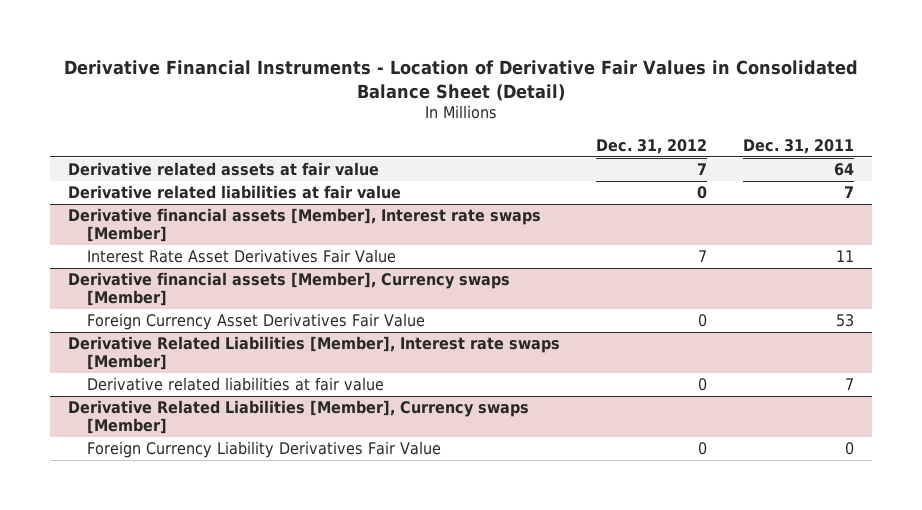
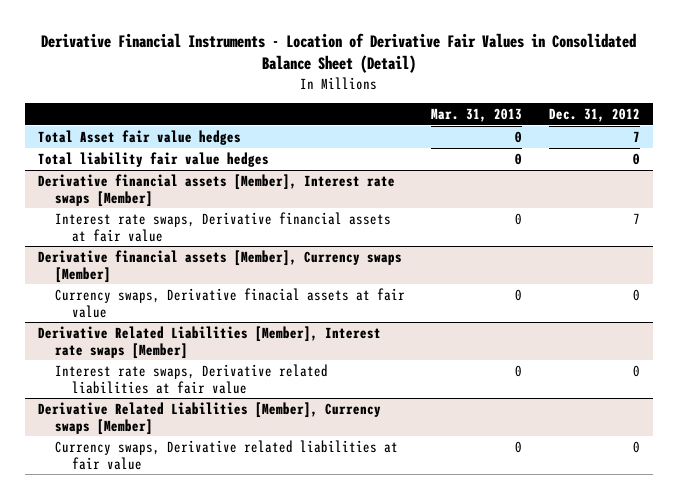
- | Dec. 31, 2012 | Dec. 31, 2011
+ | Mar. 31, 2013 | Dec. 31, 2012
- Derivative related assets at fair value | 7 | 64
- Derivative related liabilities at fair value | 0 | 7
+ Total Asset fair value hedges | 0 | 7
+ Total liability fair value hedges | 0 | 0
@ Derivative financial assets [Member], Interest rate swaps [Member]
- Interest Rate Asset Derivatives Fair Value | 7 | 11
+ Interest rate swaps, Derivative financial assets at fair value | 0 | 7
@ Derivative financial assets [Member], Currency swaps [Member]
- Foreign Currency Asset Derivatives Fair Value | 0 | 53
+ Currency swaps, Derivative finacial assets at fair value | 0 | 0
@ Derivative Related Liabilities [Member], Interest rate swaps [Member]
- Derivative related liabilities at fair value | 0 | 7
+ Interest rate swaps, Derivative related liabilities at fair value | 0 | 0
@ Derivative Related Liabilities [Member], Currency swaps [Member]
- Foreign Currency Liability Derivatives Fair Value | 0 | 0
+ Currency swaps, Derivative related liabilities at fair value | 0 | 0

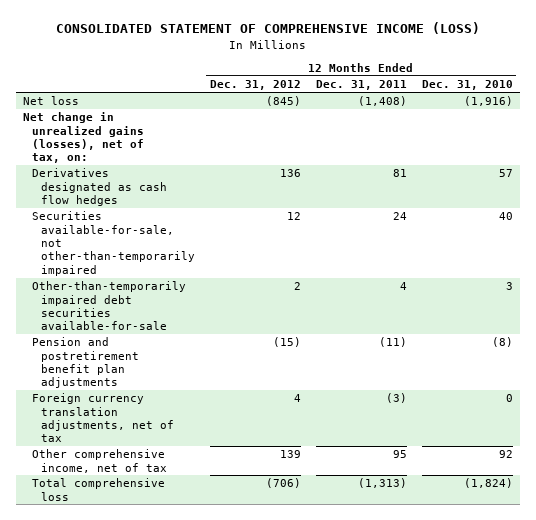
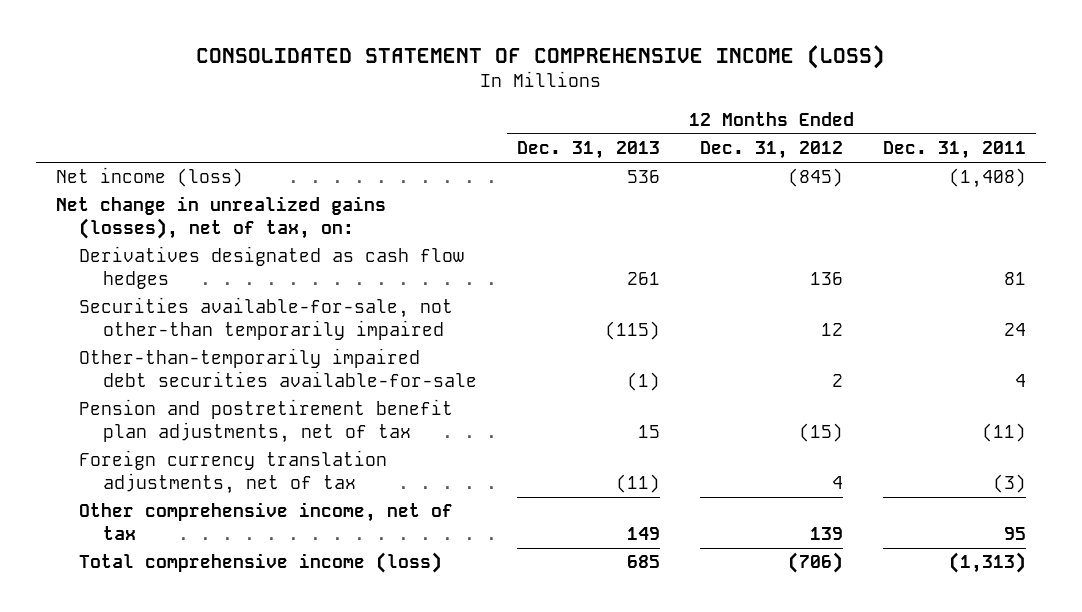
- | 12 Months Ended Dec. 31, 2012 | 12 Months Ended Dec. 31, 2011 | 12 Months Ended Dec. 31, 2010
+ | 12 Months Ended Dec. 31, 2013 | 12 Months Ended Dec. 31, 2012 | 12 Months Ended Dec. 31, 2011
- Net loss | (845) | (1,408) | (1,916)
+ Net income (loss) | 536 | (845) | (1,408)
- Securities available-for-sale, not other-than-temporarily impaired | 12 | 24 | 40
+ Securities available-for-sale, not other-than temporarily impaired | (115) | 12 | 24
- Pension and postretirement benefit plan adjustments | (15) | (11) | (8)
+ Pension and postretirement benefit plan adjustments, net of tax | 15 | (15) | (11)
- Total comprehensive loss | (706) | (1,313) | (1,824)
+ Total comprehensive income (loss) | 685 | (706) | (1,313)

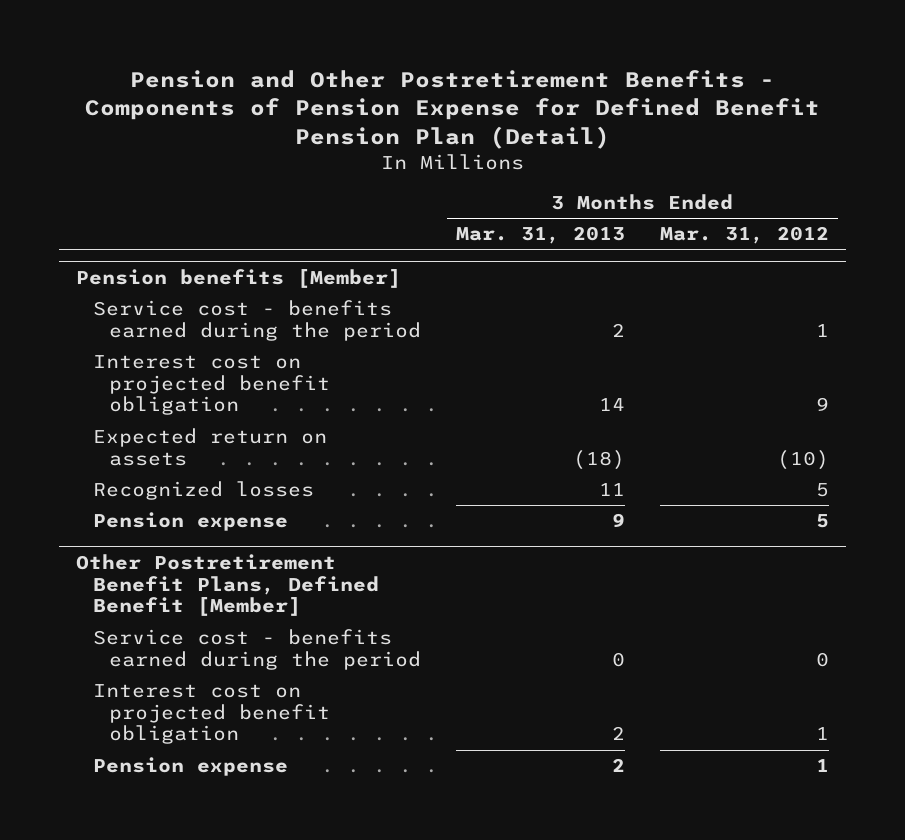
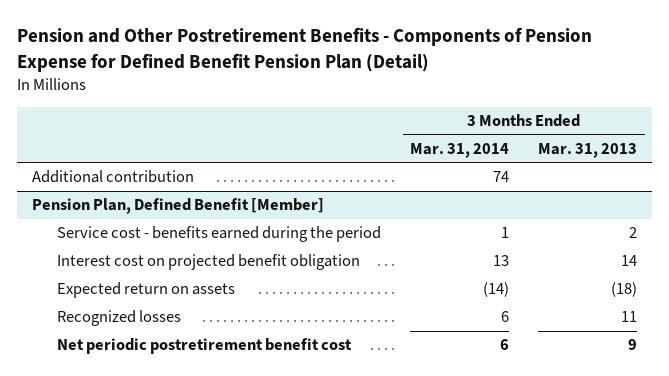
- | 3 Months Ended Mar. 31, 2013 | 3 Months Ended Mar. 31, 2012
+ | 3 Months Ended Mar. 31, 2014 | 3 Months Ended Mar. 31, 2013
- Pension benefits [Member]
+ Additional contribution | 74 |
+ Pension Plan, Defined Benefit [Member]
- Pension expense | 9 | 5
- Other Postretirement Benefit Plans, Defined Benefit [Member]
- Service cost - benefits earned during the period | 0 | 0
- Interest cost on projected benefit obligation | 2 | 1
- Pension expense | 2 | 1
+ Net periodic postretirement benefit cost | 6 | 9

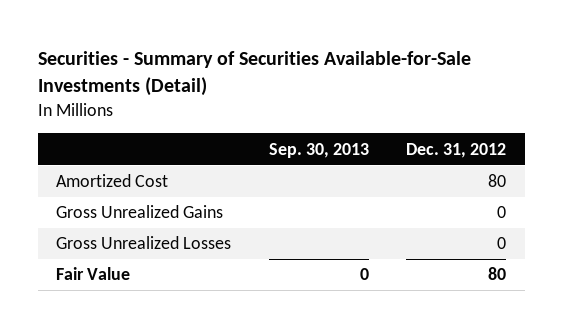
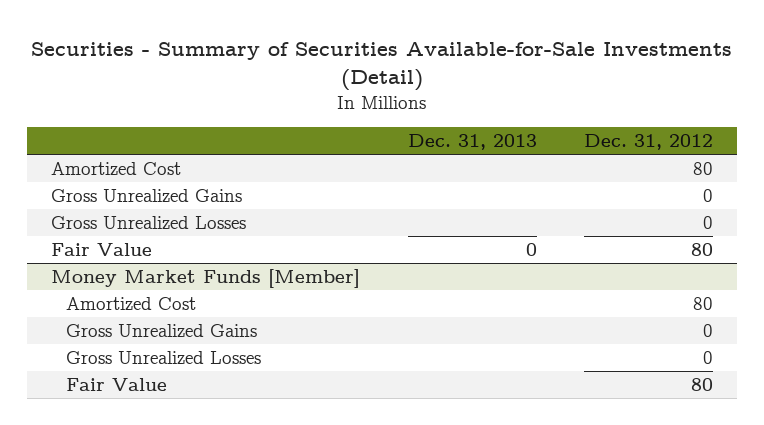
- | Sep. 30, 2013 | Dec. 31, 2012
+ | Dec. 31, 2013 | Dec. 31, 2012
+ Money Market Funds [Member]
+ Amortized Cost | | 80
+ Gross Unrealized Gains | | 0
+ Gross Unrealized Losses | | 0
+ Fair Value | | 80

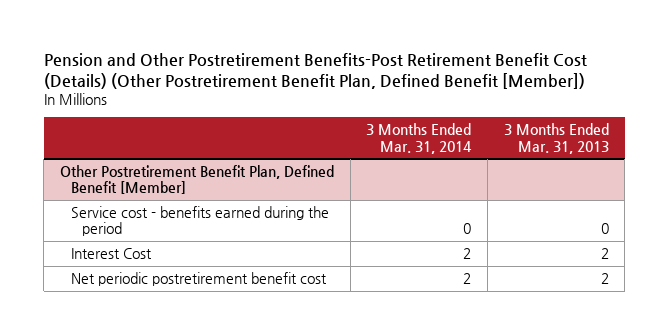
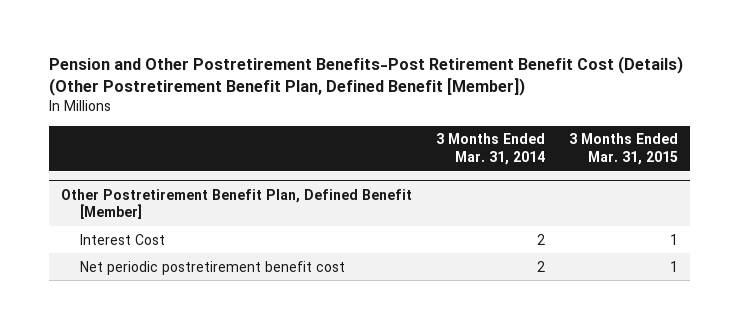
- | 3 Months Ended Mar. 31, 2014 | 3 Months Ended Mar. 31, 2013
+ | 3 Months Ended Mar. 31, 2014 | 3 Months Ended Mar. 31, 2015
@ Other Postretirement Benefit Plan, Defined Benefit [Member]
- Service cost - benefits earned during the period | 0 | 0

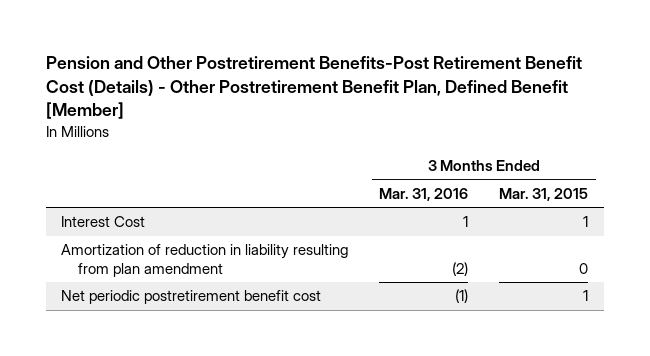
- Pension and Other Postretirement Benefits-Post Retirement Benefit Cost (Details) (Other Postretirement Benefit Plan, Defined Benefit [Member])
+ Pension and Other Postretirement Benefits-Post Retirement Benefit Cost (Details) - Other Postretirement Benefit Plan, Defined Benefit [Member]
- | 3 Months Ended Mar. 31, 2014 | 3 Months Ended Mar. 31, 2015
+ | 3 Months Ended Mar. 31, 2016 | 3 Months Ended Mar. 31, 2015
- Other Postretirement Benefit Plan, Defined Benefit [Member]
+ Amortization of reduction in liability resulting from plan amendment | (2) | 0

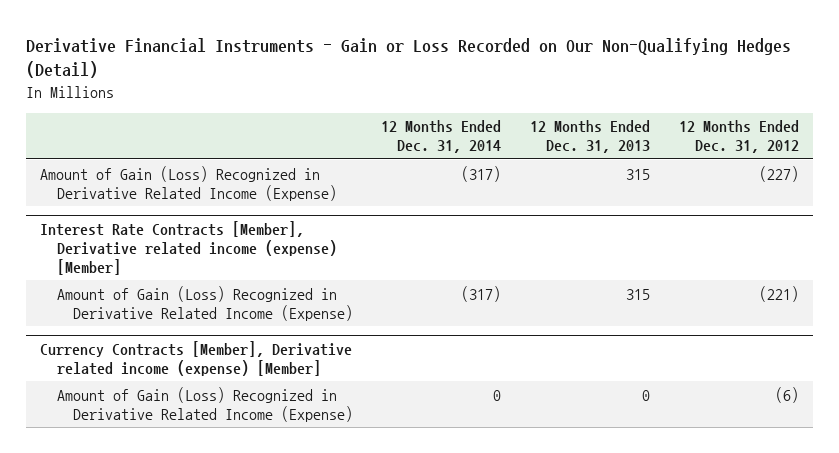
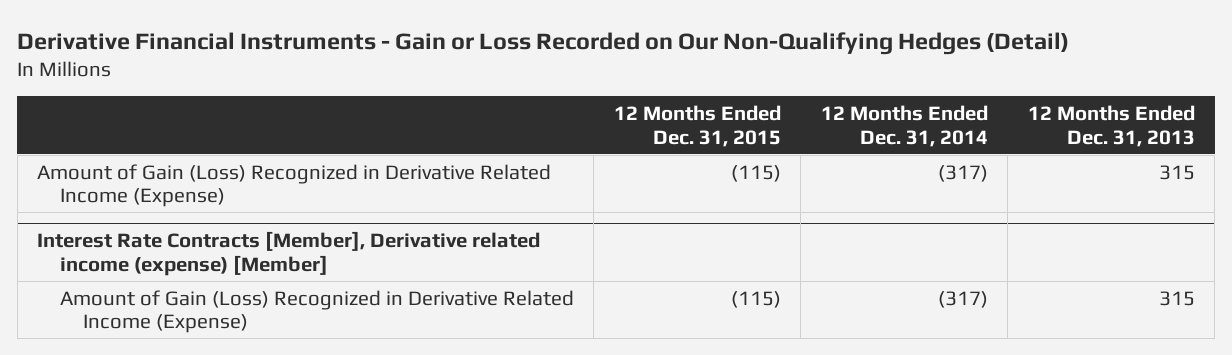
- | 12 Months Ended Dec. 31, 2014 | 12 Months Ended Dec. 31, 2013 | 12 Months Ended Dec. 31, 2012
+ | 12 Months Ended Dec. 31, 2015 | 12 Months Ended Dec. 31, 2014 | 12 Months Ended Dec. 31, 2013
- Currency Contracts [Member], Derivative related income (expense) [Member]
- Amount of Gain (Loss) Recognized in Derivative Related Income (Expense) | 0 | 0 | (6)

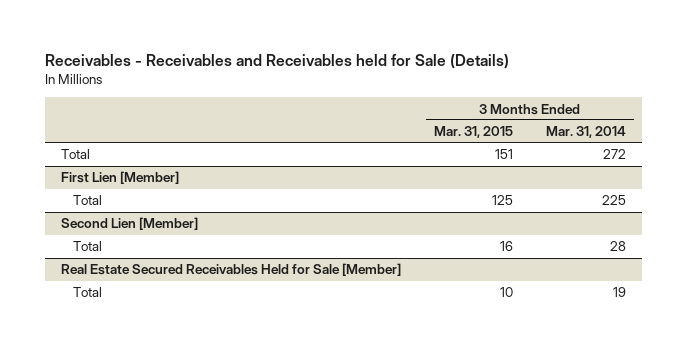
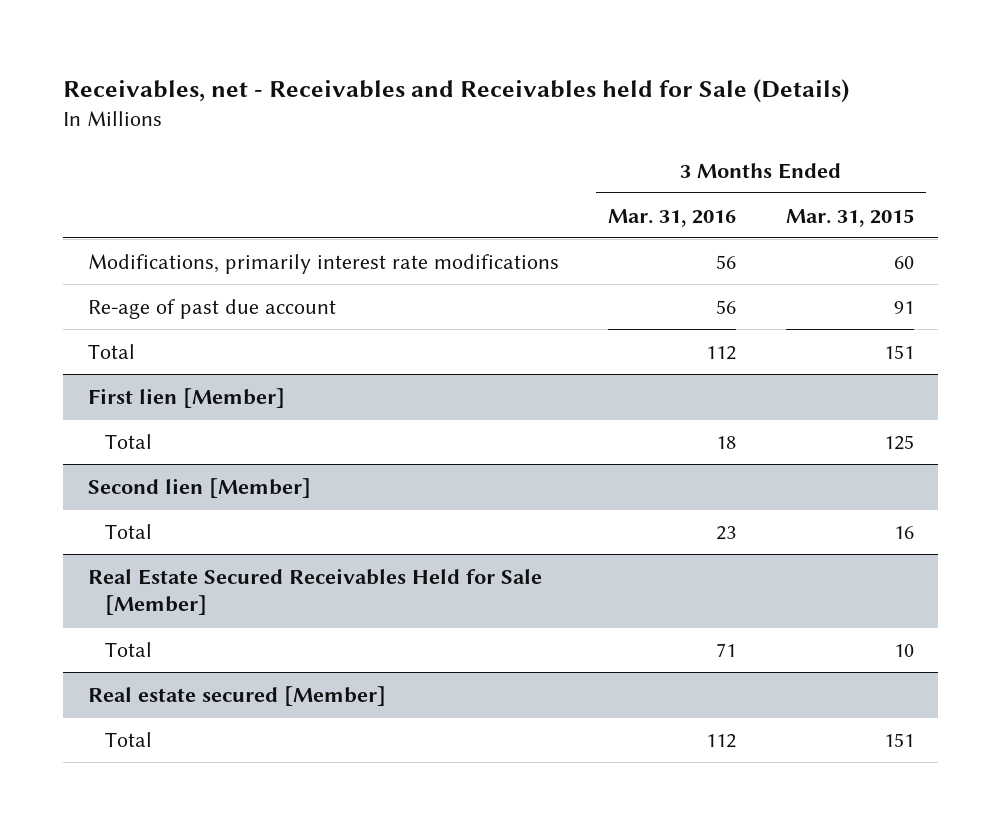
- Receivables - Receivables and Receivables held for Sale (Details)
+ Receivables, net - Receivables and Receivables held for Sale (Details)
- | 3 Months Ended Mar. 31, 2015 | 3 Months Ended Mar. 31, 2014
+ | 3 Months Ended Mar. 31, 2016 | 3 Months Ended Mar. 31, 2015
+ Modifications, primarily interest rate modifications | 56 | 60
+ Re-age of past due account | 56 | 91
- First Lien [Member]
+ First lien [Member]
- Second Lien [Member]
+ Second lien [Member]
+ Real estate secured [Member]
+ Total | 112 | 151

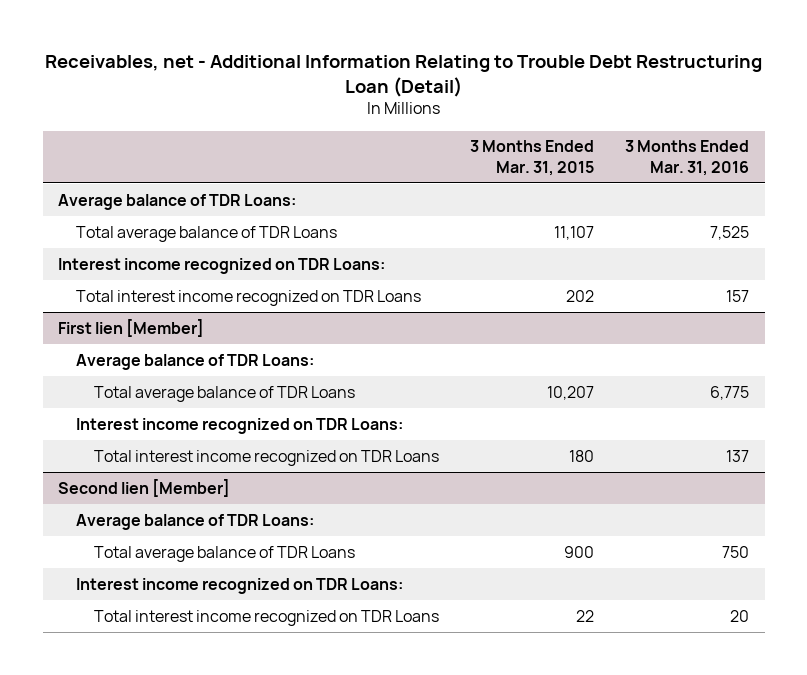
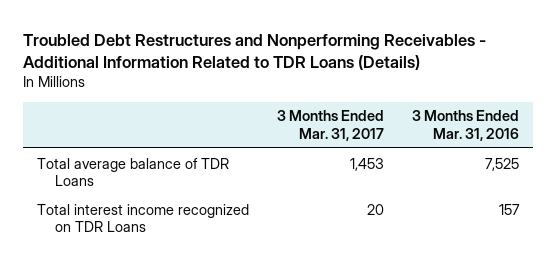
- Receivables, net - Additional Information Relating to Trouble Debt Restructuring Loan (Detail)
+ Troubled Debt Restructures and Nonperforming Receivables - Additional Information Related to TDR Loans (Details)
- | 3 Months Ended Mar. 31, 2015 | 3 Months Ended Mar. 31, 2016
+ | 3 Months Ended Mar. 31, 2017 | 3 Months Ended Mar. 31, 2016
- Average balance of TDR Loans:
- Interest income recognized on TDR Loans:
- First lien [Member]
- Average balance of TDR Loans:
- Total average balance of TDR Loans | 10,207 | 6,775
- Interest income recognized on TDR Loans:
- Total interest income recognized on TDR Loans | 180 | 137
- Second lien [Member]
- Average balance of TDR Loans:
- Total average balance of TDR Loans | 900 | 750
- Interest income recognized on TDR Loans:
- Total interest income recognized on TDR Loans | 22 | 20

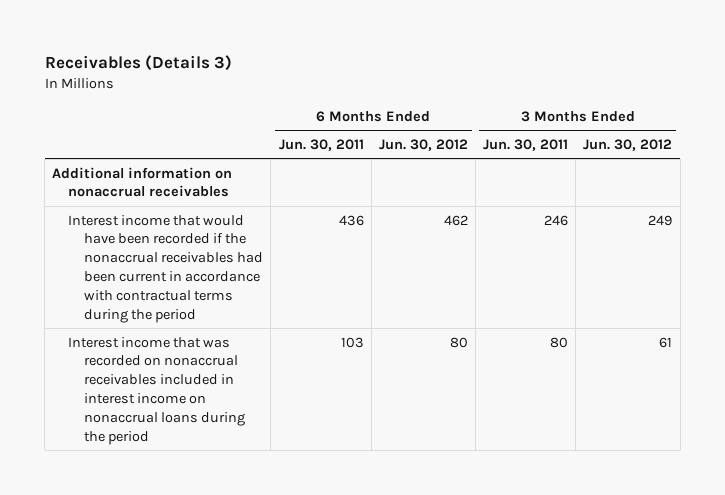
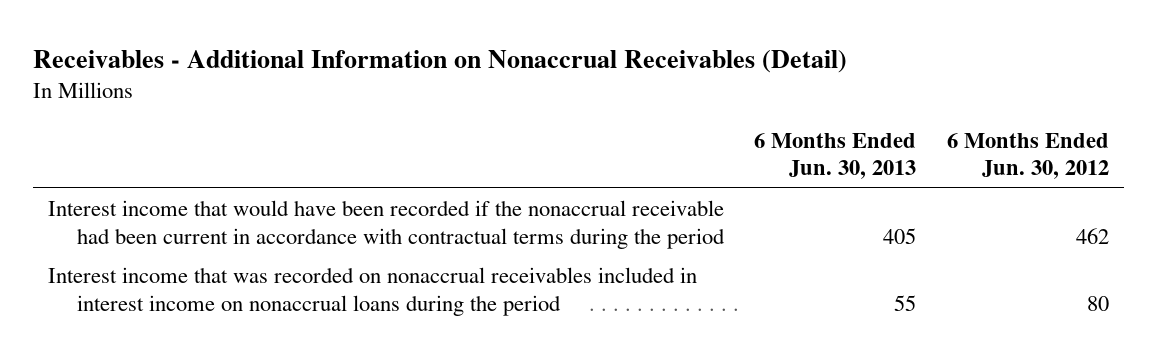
- Receivables (Details 3)
+ Receivables - Additional Information on Nonaccrual Receivables (Detail)
- | 6 Months Ended Jun. 30, 2011 | 6 Months Ended Jun. 30, 2012 | 3 Months Ended Jun. 30, 2011 | 3 Months Ended Jun. 30, 2012
+ | 6 Months Ended Jun. 30, 2013 | 6 Months Ended Jun. 30, 2012
- Additional information on nonaccrual receivables
- Interest income that would have been recorded if the nonaccrual receivables had been current in accordance with contractual terms during the period | 436 | 462 | 246 | 249
+ Interest income that would have been recorded if the nonaccrual receivable had been current in accordance with contractual terms during the period | 405 | 462

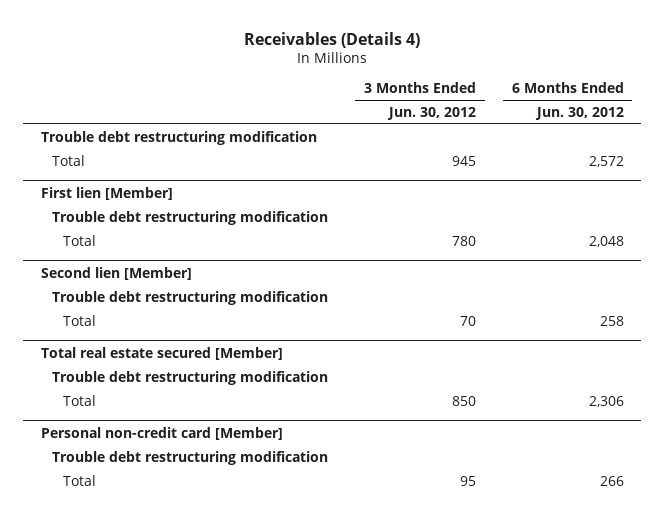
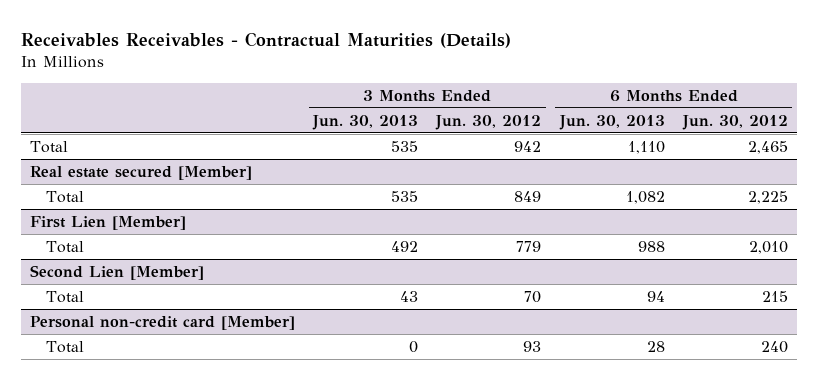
- Receivables (Details 4)
+ Receivables Receivables - Contractual Maturities (Details)
- | 3 Months Ended Jun. 30, 2012 | 6 Months Ended Jun. 30, 2012
+ | 3 Months Ended Jun. 30, 2013 | 3 Months Ended Jun. 30, 2012 | 6 Months Ended Jun. 30, 2013 | 6 Months Ended Jun. 30, 2012
- Trouble debt restructuring modification
- Total | 945 | 2,572
- First lien [Member]
- Trouble debt restructuring modification
- Total | 780 | 2,048
- Second lien [Member]
- Trouble debt restructuring modification
- Total | 70 | 258
- Total real estate secured [Member]
- Trouble debt restructuring modification
- Total | 850 | 2,306
+ Total | 535 | 942 | 1,110 | 2,465
+ Real estate secured [Member]
+ Total | 535 | 849 | 1,082 | 2,225
+ First Lien [Member]
+ Total | 492 | 779 | 988 | 2,010
+ Second Lien [Member]
+ Total | 43 | 70 | 94 | 215
@ Personal non-credit card [Member]
- Trouble debt restructuring modification
- Total | 95 | 266
+ Total | 0 | 93 | 28 | 240

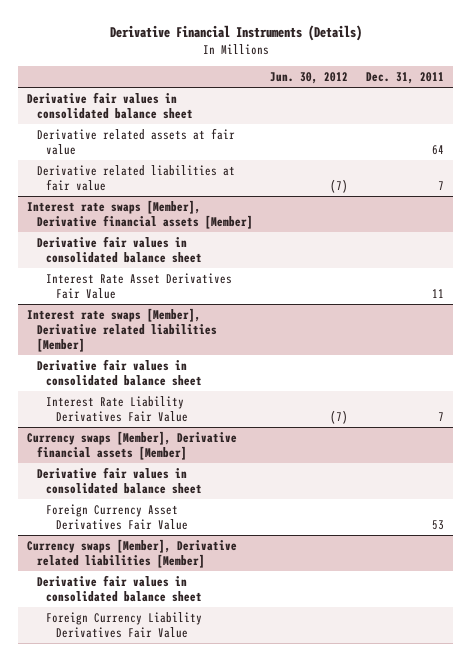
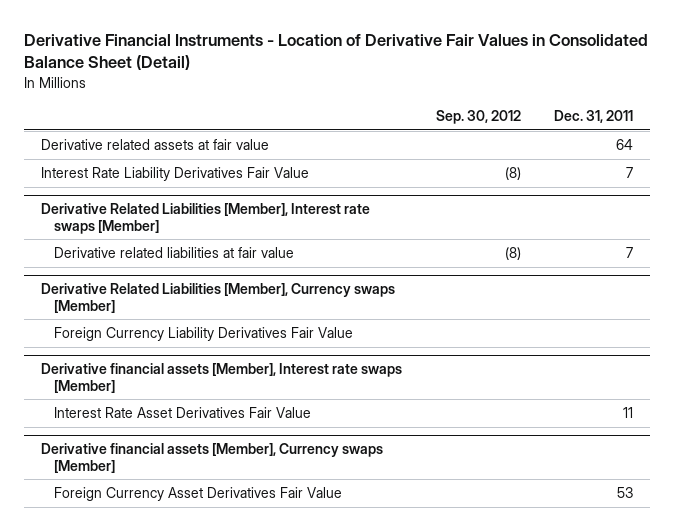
- Derivative Financial Instruments (Details)
+ Derivative Financial Instruments - Location of Derivative Fair Values in Consolidated Balance Sheet (Detail)
- | Jun. 30, 2012 | Dec. 31, 2011
+ | Sep. 30, 2012 | Dec. 31, 2011
- Derivative fair values in consolidated balance sheet
+ Interest Rate Liability Derivatives Fair Value | (8) | 7
+ Derivative Related Liabilities [Member], Interest rate swaps [Member]
- Interest rate swaps [Member], Derivative financial assets [Member]
- Derivative fair values in consolidated balance sheet
+ Derivative Related Liabilities [Member], Currency swaps [Member]
+ Foreign Currency Liability Derivatives Fair Value
+ Derivative financial assets [Member], Interest rate swaps [Member]
- Interest rate swaps [Member], Derivative related liabilities [Member]
- Derivative fair values in consolidated balance sheet
- Interest Rate Liability Derivatives Fair Value | (7) | 7
- Currency swaps [Member], Derivative financial assets [Member]
- Derivative fair values in consolidated balance sheet
+ Derivative financial assets [Member], Currency swaps [Member]
- Currency swaps [Member], Derivative related liabilities [Member]
- Derivative fair values in consolidated balance sheet
- Foreign Currency Liability Derivatives Fair Value

